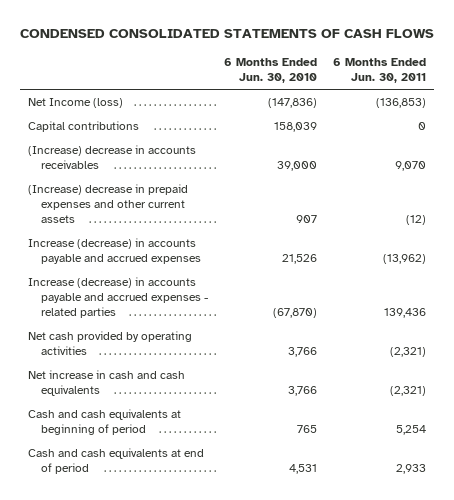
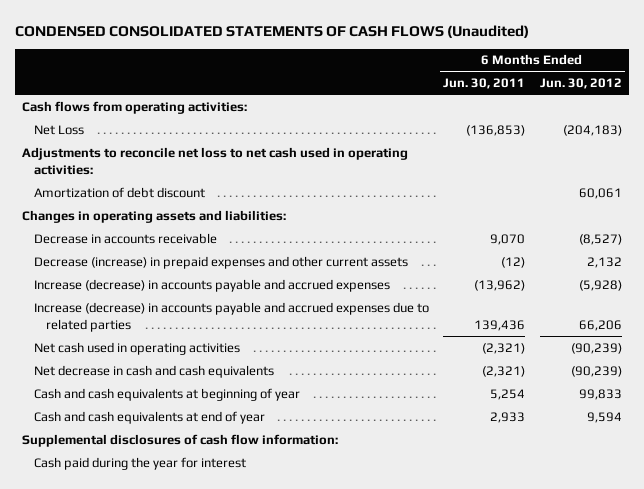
- CONDENSED CONSOLIDATED STATEMENTS OF CASH FLOWS
+ CONDENSED CONSOLIDATED STATEMENTS OF CASH FLOWS (Unaudited)
- | 6 Months Ended Jun. 30, 2010 | 6 Months Ended Jun. 30, 2011
+ | 6 Months Ended Jun. 30, 2011 | 6 Months Ended Jun. 30, 2012
- Net Income (loss) | (147,836) | (136,853)
- Capital contributions | 158,039 | 0
- (Increase) decrease in accounts receivables | 39,000 | 9,070
- (Increase) decrease in prepaid expenses and other current assets | 907 | (12)
+ Cash flows from operating activities:
+ Net Loss | (136,853) | (204,183)
+ Adjustments to reconcile net loss to net cash used in operating activities:
+ Amortization of debt discount | | 60,061
+ Changes in operating assets and liabilities:
+ Decrease in accounts receivable | 9,070 | (8,527)
+ Decrease (increase) in prepaid expenses and other current assets | (12) | 2,132
- Increase (decrease) in accounts payable and accrued expenses - related parties | (67,870) | 139,436
- Net cash provided by operating activities | 3,766 | (2,321)
- Net increase in cash and cash equivalents | 3,766 | (2,321)
- Cash and cash equivalents at beginning of period | 765 | 5,254
- Cash and cash equivalents at end of period | 4,531 | 2,933
+ Increase (decrease) in accounts payable and accrued expenses due to related parties | 139,436 | 66,206
+ Net cash used in operating activities | (2,321) | (90,239)
+ Net decrease in cash and cash equivalents | (2,321) | (90,239)
+ Cash and cash equivalents at beginning of year | 5,254 | 99,833
+ Cash and cash equivalents at end of year | 2,933 | 9,594
+ Supplemental disclosures of cash flow information:
+ Cash paid during the year for interest

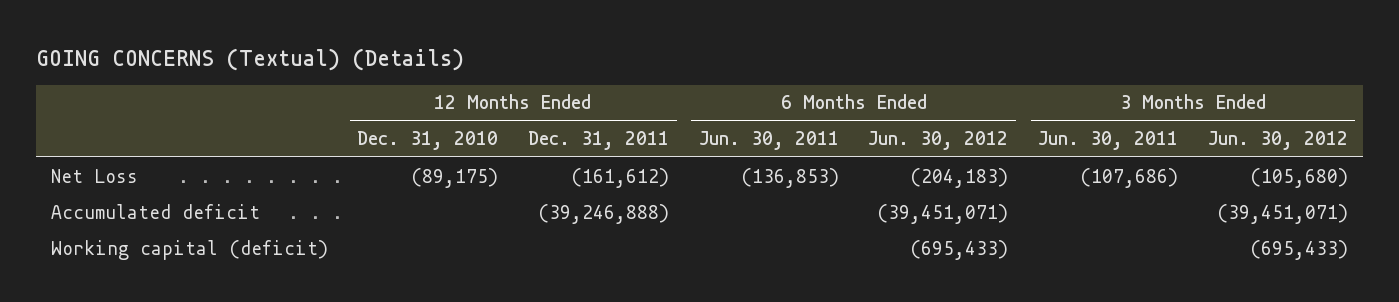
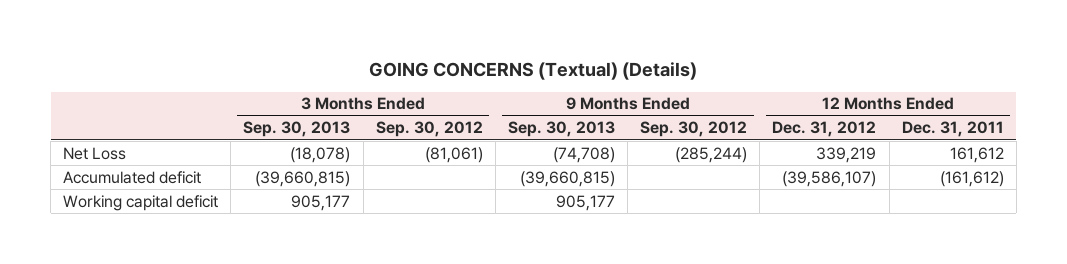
- | 12 Months Ended Dec. 31, 2010 | 12 Months Ended Dec. 31, 2011 | 6 Months Ended Jun. 30, 2011 | 6 Months Ended Jun. 30, 2012 | 3 Months Ended Jun. 30, 2011 | 3 Months Ended Jun. 30, 2012
+ | 3 Months Ended Sep. 30, 2013 | 3 Months Ended Sep. 30, 2012 | 9 Months Ended Sep. 30, 2013 | 9 Months Ended Sep. 30, 2012 | 12 Months Ended Dec. 31, 2012 | 12 Months Ended Dec. 31, 2011
- Net Loss | (89,175) | (161,612) | (136,853) | (204,183) | (107,686) | (105,680)
- Accumulated deficit | | (39,246,888) | | (39,451,071) | | (39,451,071)
- Working capital (deficit) | | | | (695,433) | | (695,433)
+ Net Loss | (18,078) | (81,061) | (74,708) | (285,244) | 339,219 | 161,612
+ Accumulated deficit | (39,660,815) | | (39,660,815) | | (39,586,107) | (161,612)
+ Working capital deficit | 905,177 | | 905,177 | | |

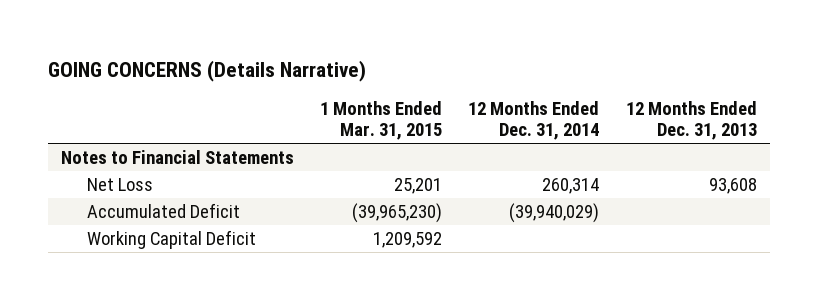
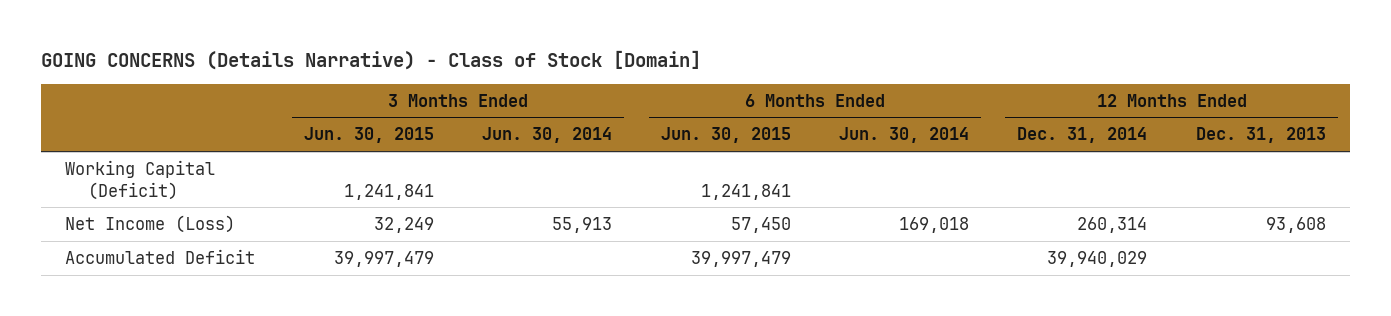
- GOING CONCERNS (Details Narrative)
+ GOING CONCERNS (Details Narrative) - Class of Stock [Domain]
- | 1 Months Ended Mar. 31, 2015 | 12 Months Ended Dec. 31, 2014 | 12 Months Ended Dec. 31, 2013
+ | 3 Months Ended Jun. 30, 2015 | 3 Months Ended Jun. 30, 2014 | 6 Months Ended Jun. 30, 2015 | 6 Months Ended Jun. 30, 2014 | 12 Months Ended Dec. 31, 2014 | 12 Months Ended Dec. 31, 2013
- Notes to Financial Statements
- Net Loss | 25,201 | 260,314 | 93,608
- Accumulated Deficit | (39,965,230) | (39,940,029) |
- Working Capital Deficit | 1,209,592 | |
+ Working Capital (Deficit) | 1,241,841 | | 1,241,841 | | |
+ Net Income (Loss) | 32,249 | 55,913 | 57,450 | 169,018 | 260,314 | 93,608
+ Accumulated Deficit | 39,997,479 | | 39,997,479 | | 39,940,029 |

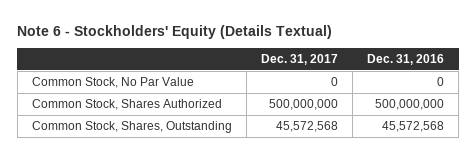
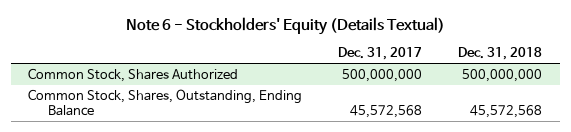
- | Dec. 31, 2017 | Dec. 31, 2016
+ | Dec. 31, 2017 | Dec. 31, 2018
- Common Stock, No Par Value | 0 | 0
- Common Stock, Shares, Outstanding | 45,572,568 | 45,572,568
+ Common Stock, Shares, Outstanding, Ending Balance | 45,572,568 | 45,572,568

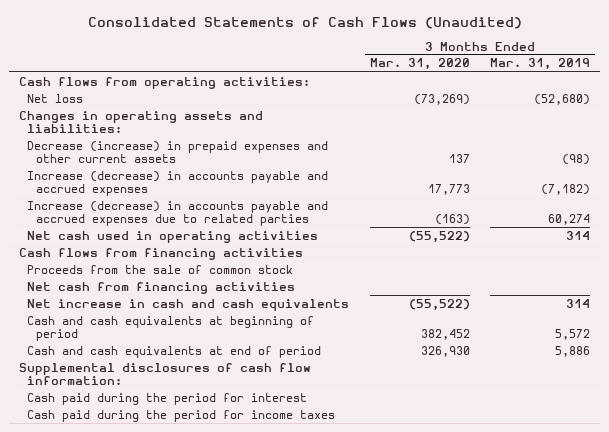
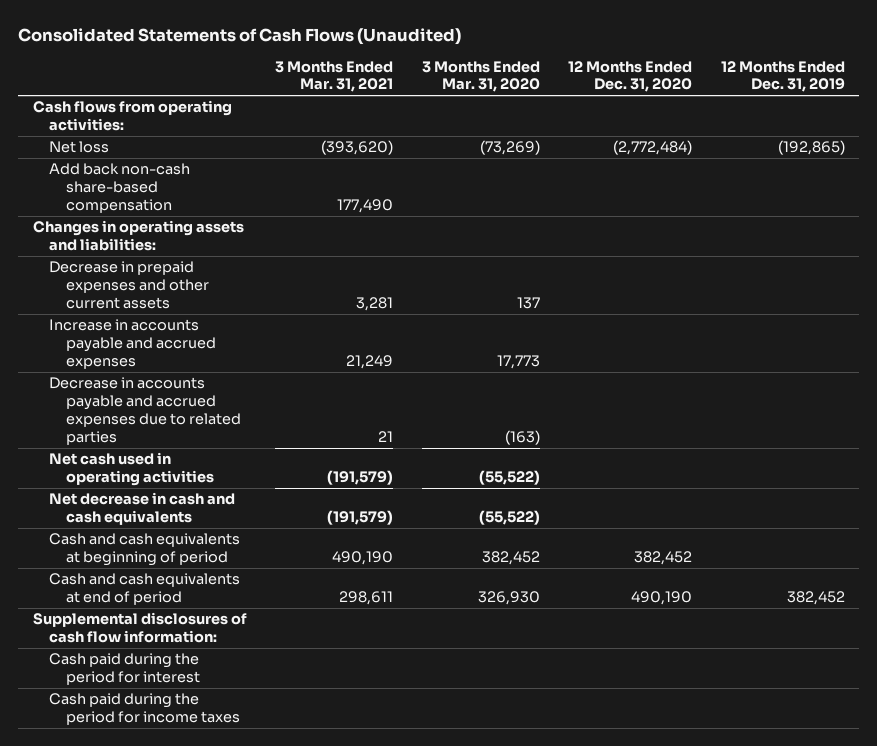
- | 3 Months Ended Mar. 31, 2020 | 3 Months Ended Mar. 31, 2019
+ | 3 Months Ended Mar. 31, 2021 | 3 Months Ended Mar. 31, 2020 | 12 Months Ended Dec. 31, 2020 | 12 Months Ended Dec. 31, 2019
+ Add back non-cash share-based compensation | 177,490 | | |
- Decrease (increase) in prepaid expenses and other current assets | 137 | (98)
- Increase (decrease) in accounts payable and accrued expenses | 17,773 | (7,182)
- Increase (decrease) in accounts payable and accrued expenses due to related parties | (163) | 60,274
+ Decrease in prepaid expenses and other current assets | 3,281 | 137 | |
+ Increase in accounts payable and accrued expenses | 21,249 | 17,773 | |
+ Decrease in accounts payable and accrued expenses due to related parties | 21 | (163) | |
- Cash flows from financing activities
- Proceeds from the sale of common stock
- Net cash from financing activities
- Net increase in cash and cash equivalents | (55,522) | 314
+ Net decrease in cash and cash equivalents | (191,579) | (55,522) | |

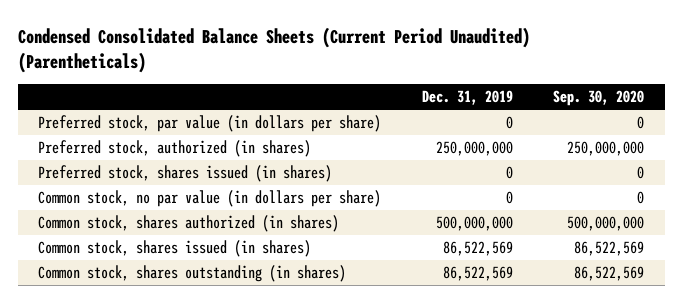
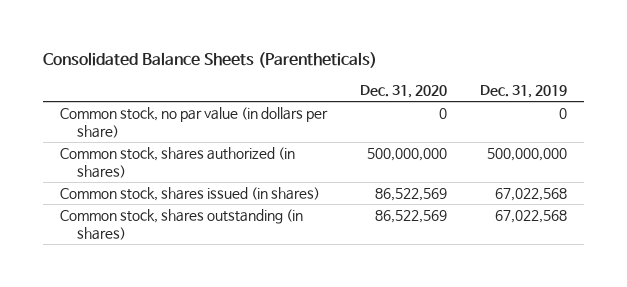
- Condensed Consolidated Balance Sheets (Current Period Unaudited) (Parentheticals)
+ Consolidated Balance Sheets (Parentheticals)
- | Dec. 31, 2019 | Sep. 30, 2020
+ | Dec. 31, 2020 | Dec. 31, 2019
- Preferred stock, par value (in dollars per share) | 0 | 0
- Preferred stock, authorized (in shares) | 250,000,000 | 250,000,000
- Preferred stock, shares issued (in shares) | 0 | 0
- Common stock, shares issued (in shares) | 86,522,569 | 86,522,569
- Common stock, shares outstanding (in shares) | 86,522,569 | 86,522,569
+ Common stock, shares issued (in shares) | 86,522,569 | 67,022,568
+ Common stock, shares outstanding (in shares) | 86,522,569 | 67,022,568

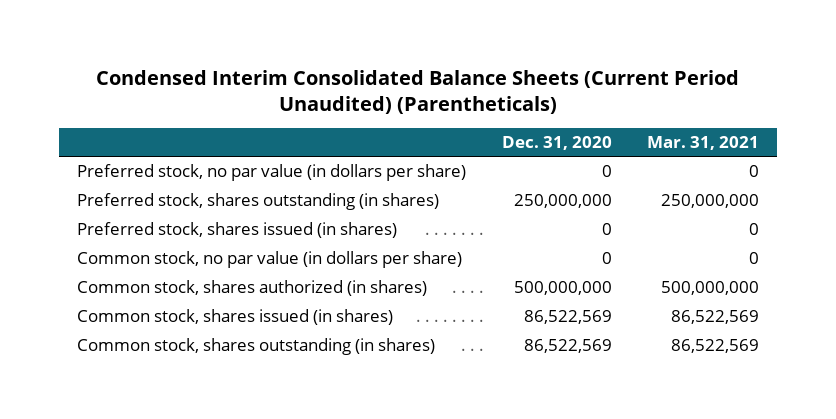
- Consolidated Balance Sheets (Parentheticals)
+ Condensed Interim Consolidated Balance Sheets (Current Period Unaudited) (Parentheticals)
- | Dec. 31, 2020 | Dec. 31, 2019
+ | Dec. 31, 2020 | Mar. 31, 2021
+ Preferred stock, no par value (in dollars per share) | 0 | 0
+ Preferred stock, shares outstanding (in shares) | 250,000,000 | 250,000,000
+ Preferred stock, shares issued (in shares) | 0 | 0

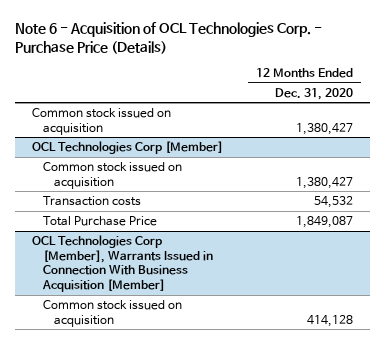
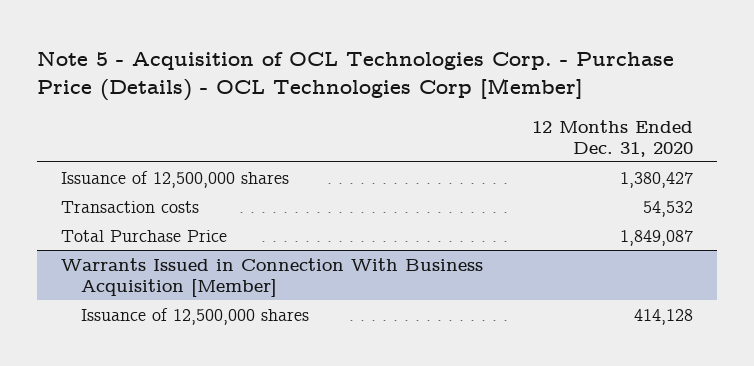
- Note 6 - Acquisition of OCL Technologies Corp. - Purchase Price (Details)
+ Note 5 - Acquisition of OCL Technologies Corp. - Purchase Price (Details) - OCL Technologies Corp [Member]
- Common stock issued on acquisition | 1,380,427
- OCL Technologies Corp [Member]
- Common stock issued on acquisition | 1,380,427
+ Issuance of 12,500,000 shares | 1,380,427
- OCL Technologies Corp [Member], Warrants Issued in Connection With Business Acquisition [Member]
- Common stock issued on acquisition | 414,128
+ Warrants Issued in Connection With Business Acquisition [Member]
+ Issuance of 12,500,000 shares | 414,128

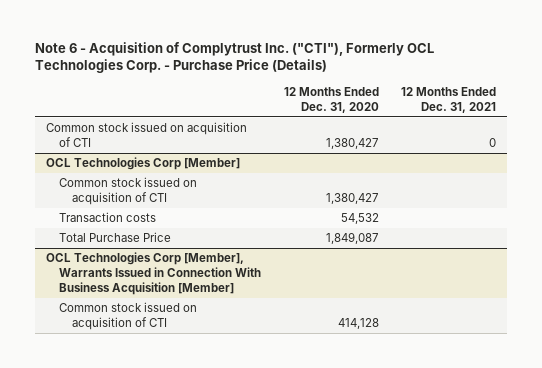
- Note 5 - Acquisition of OCL Technologies Corp. - Purchase Price (Details) - OCL Technologies Corp [Member]
+ Note 6 - Acquisition of Complytrust Inc. ("CTI"), Formerly OCL Technologies Corp. - Purchase Price (Details)
- | 12 Months Ended Dec. 31, 2020
+ | 12 Months Ended Dec. 31, 2020 | 12 Months Ended Dec. 31, 2021
- Issuance of 12,500,000 shares | 1,380,427
+ Common stock issued on acquisition of CTI | 1,380,427 | 0
+ OCL Technologies Corp [Member]
+ Common stock issued on acquisition of CTI | 1,380,427 |
- Warrants Issued in Connection With Business Acquisition [Member]
- Issuance of 12,500,000 shares | 414,128
+ OCL Technologies Corp [Member], Warrants Issued in Connection With Business Acquisition [Member]
+ Common stock issued on acquisition of CTI | 414,128 |

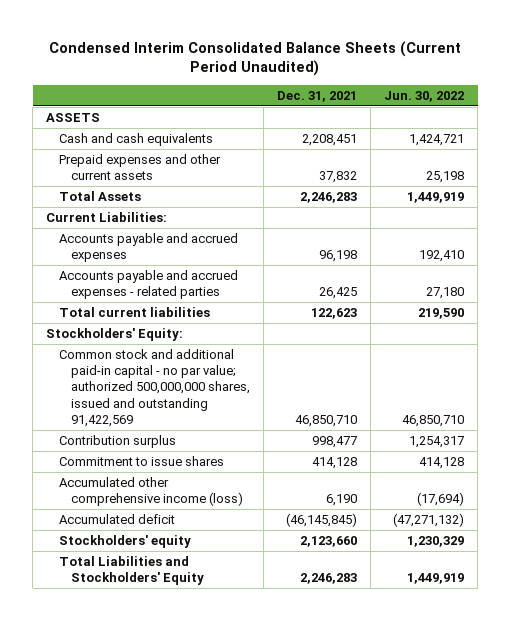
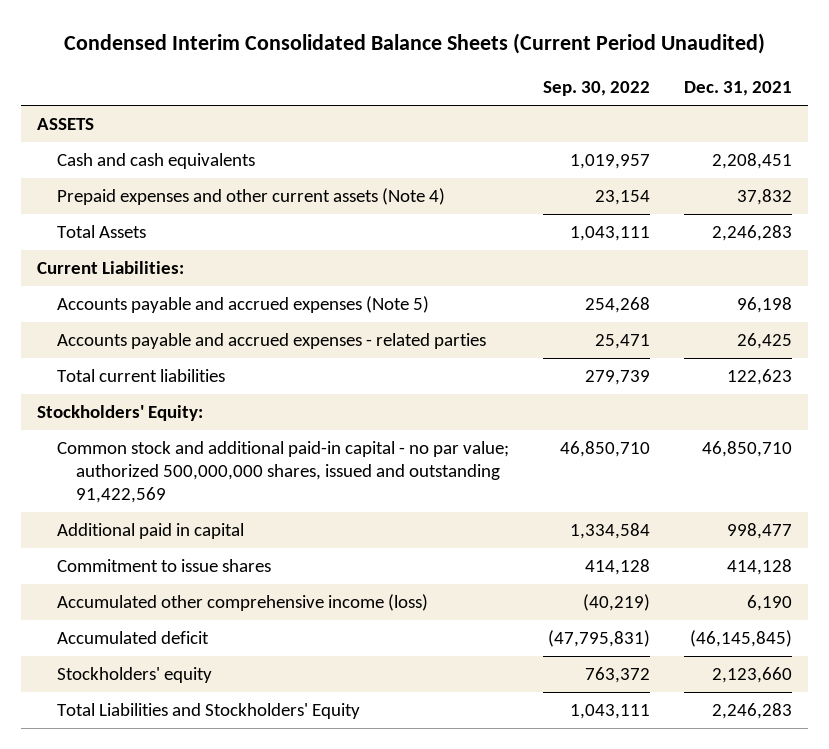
- | Dec. 31, 2021 | Jun. 30, 2022
+ | Sep. 30, 2022 | Dec. 31, 2021
- Prepaid expenses and other current assets | 37,832 | 25,198
+ Prepaid expenses and other current assets (Note 4) | 23,154 | 37,832
- Accounts payable and accrued expenses | 96,198 | 192,410
+ Accounts payable and accrued expenses (Note 5) | 254,268 | 96,198
- Contribution surplus | 998,477 | 1,254,317
+ Additional paid in capital | 1,334,584 | 998,477

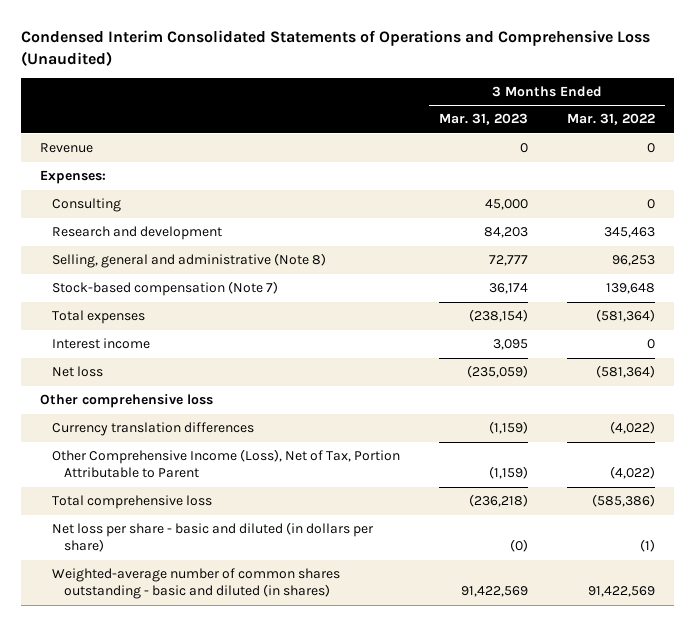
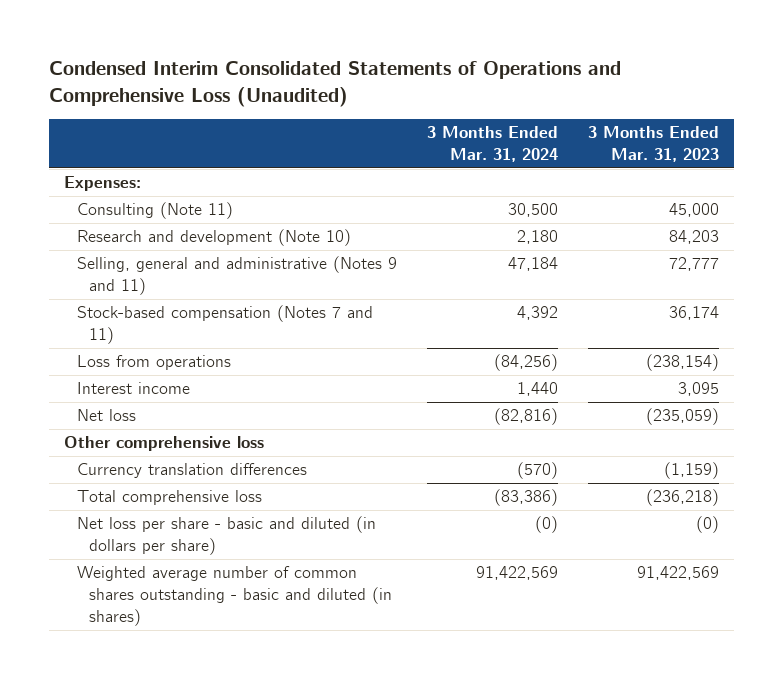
- | 3 Months Ended Mar. 31, 2023 | 3 Months Ended Mar. 31, 2022
+ | 3 Months Ended Mar. 31, 2024 | 3 Months Ended Mar. 31, 2023
- Revenue | 0 | 0
- Consulting | 45,000 | 0
- Research and development | 84,203 | 345,463
- Selling, general and administrative (Note 8) | 72,777 | 96,253
- Stock-based compensation (Note 7) | 36,174 | 139,648
- Total expenses | (238,154) | (581,364)
+ Consulting (Note 11) | 30,500 | 45,000
+ Research and development (Note 10) | 2,180 | 84,203
+ Selling, general and administrative (Notes 9 and 11) | 47,184 | 72,777
+ Stock-based compensation (Notes 7 and 11) | 4,392 | 36,174
+ Loss from operations | (84,256) | (238,154)
- Other Comprehensive Income (Loss), Net of Tax, Portion Attributable to Parent | (1,159) | (4,022)
- Weighted-average number of common shares outstanding - basic and diluted (in shares) | 91,422,569 | 91,422,569
+ Weighted average number of common shares outstanding - basic and diluted (in shares) | 91,422,569 | 91,422,569

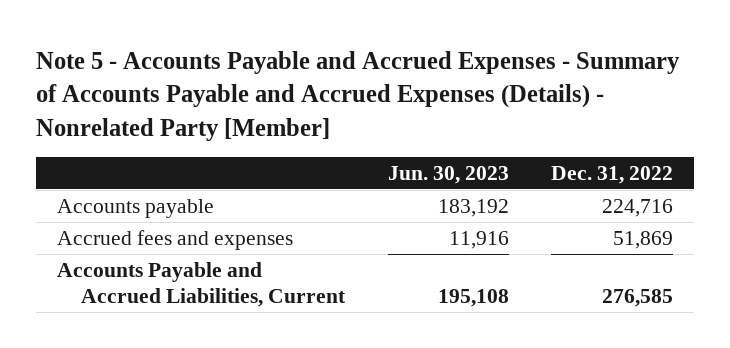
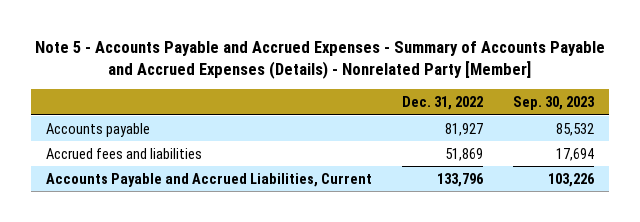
- | Jun. 30, 2023 | Dec. 31, 2022
+ | Dec. 31, 2022 | Sep. 30, 2023
- Accounts payable | 183,192 | 224,716
- Accrued fees and expenses | 11,916 | 51,869
- Accounts Payable and Accrued Liabilities, Current | 195,108 | 276,585
+ Accounts payable | 81,927 | 85,532
+ Accrued fees and liabilities | 51,869 | 17,694
+ Accounts Payable and Accrued Liabilities, Current | 133,796 | 103,226

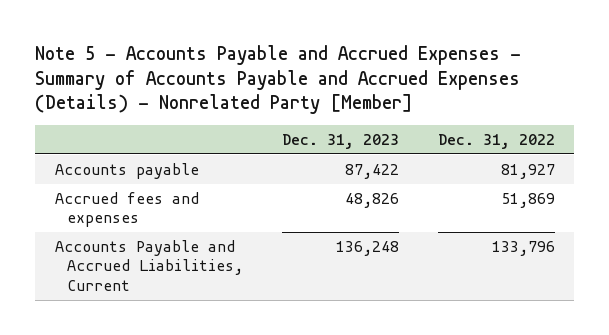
- | Dec. 31, 2022 | Sep. 30, 2023
+ | Dec. 31, 2023 | Dec. 31, 2022
- Accrued fees and liabilities | 51,869 | 17,694
+ Accrued fees and expenses | 48,826 | 51,869

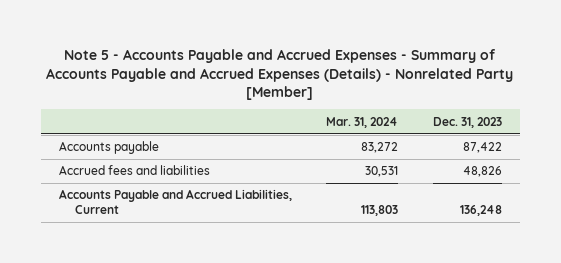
- | Dec. 31, 2023 | Dec. 31, 2022
+ | Mar. 31, 2024 | Dec. 31, 2023
- Accrued fees and expenses | 48,826 | 51,869
+ Accrued fees and liabilities | 30,531 | 48,826

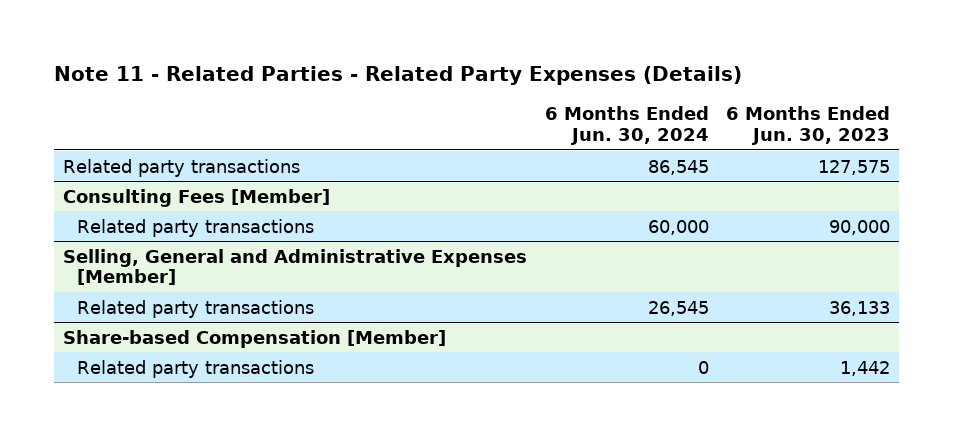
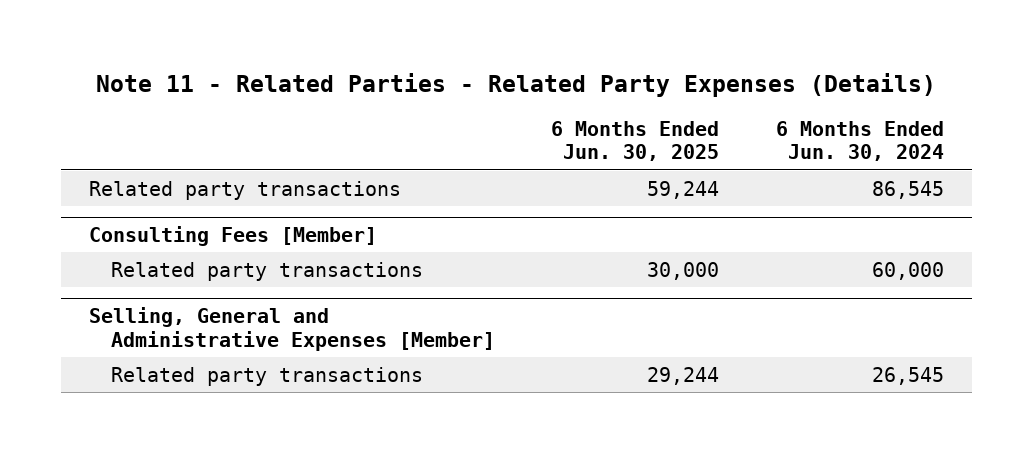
- | 6 Months Ended Jun. 30, 2024 | 6 Months Ended Jun. 30, 2023
+ | 6 Months Ended Jun. 30, 2025 | 6 Months Ended Jun. 30, 2024
- Share-based Compensation [Member]
- Related party transactions | 0 | 1,442

